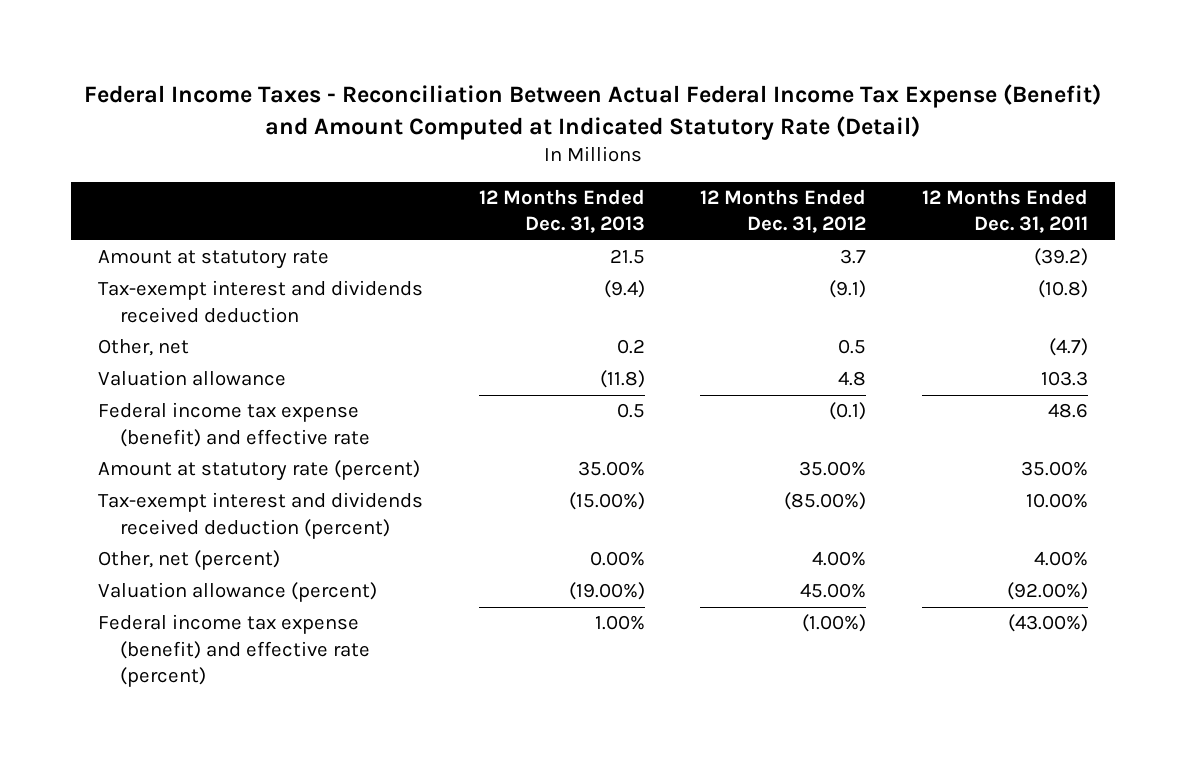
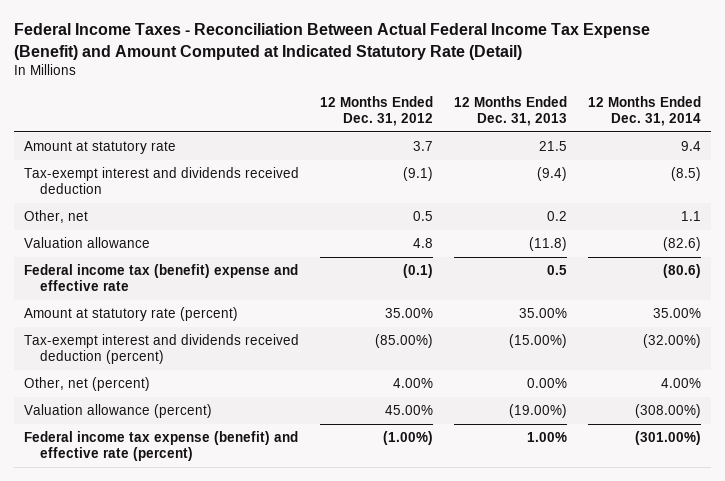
- | 12 Months Ended Dec. 31, 2013 | 12 Months Ended Dec. 31, 2012 | 12 Months Ended Dec. 31, 2011
+ | 12 Months Ended Dec. 31, 2012 | 12 Months Ended Dec. 31, 2013 | 12 Months Ended Dec. 31, 2014
- Federal income tax expense (benefit) and effective rate | 0.5 | (0.1) | 48.6
+ Federal income tax (benefit) expense and effective rate | (0.1) | 0.5 | (80.6)

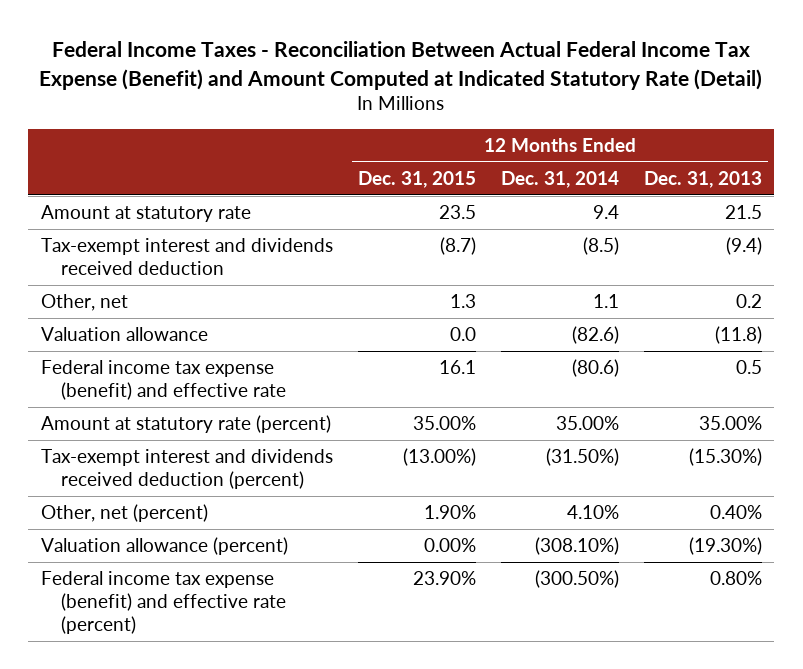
- | 12 Months Ended Dec. 31, 2012 | 12 Months Ended Dec. 31, 2013 | 12 Months Ended Dec. 31, 2014
+ | 12 Months Ended Dec. 31, 2015 | 12 Months Ended Dec. 31, 2014 | 12 Months Ended Dec. 31, 2013
- Federal income tax (benefit) expense and effective rate | (0.1) | 0.5 | (80.6)
+ Federal income tax expense (benefit) and effective rate | 16.1 | (80.6) | 0.5
- Tax-exempt interest and dividends received deduction (percent) | (85.00%) | (15.00%) | (32.00%)
- Other, net (percent) | 4.00% | 0.00% | 4.00%
- Valuation allowance (percent) | 45.00% | (19.00%) | (308.00%)
- Federal income tax expense (benefit) and effective rate (percent) | (1.00%) | 1.00% | (301.00%)
+ Tax-exempt interest and dividends received deduction (percent) | (13.00%) | (31.50%) | (15.30%)
+ Other, net (percent) | 1.90% | 4.10% | 0.40%
+ Valuation allowance (percent) | 0.00% | (308.10%) | (19.30%)
+ Federal income tax expense (benefit) and effective rate (percent) | 23.90% | (300.50%) | 0.80%

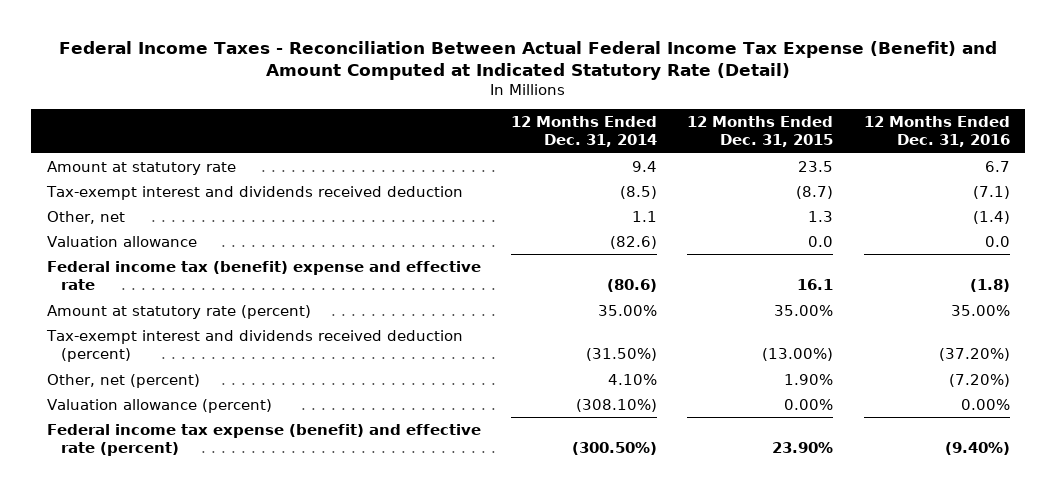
- | 12 Months Ended Dec. 31, 2015 | 12 Months Ended Dec. 31, 2014 | 12 Months Ended Dec. 31, 2013
+ | 12 Months Ended Dec. 31, 2014 | 12 Months Ended Dec. 31, 2015 | 12 Months Ended Dec. 31, 2016
- Federal income tax expense (benefit) and effective rate | 16.1 | (80.6) | 0.5
+ Federal income tax (benefit) expense and effective rate | (80.6) | 16.1 | (1.8)

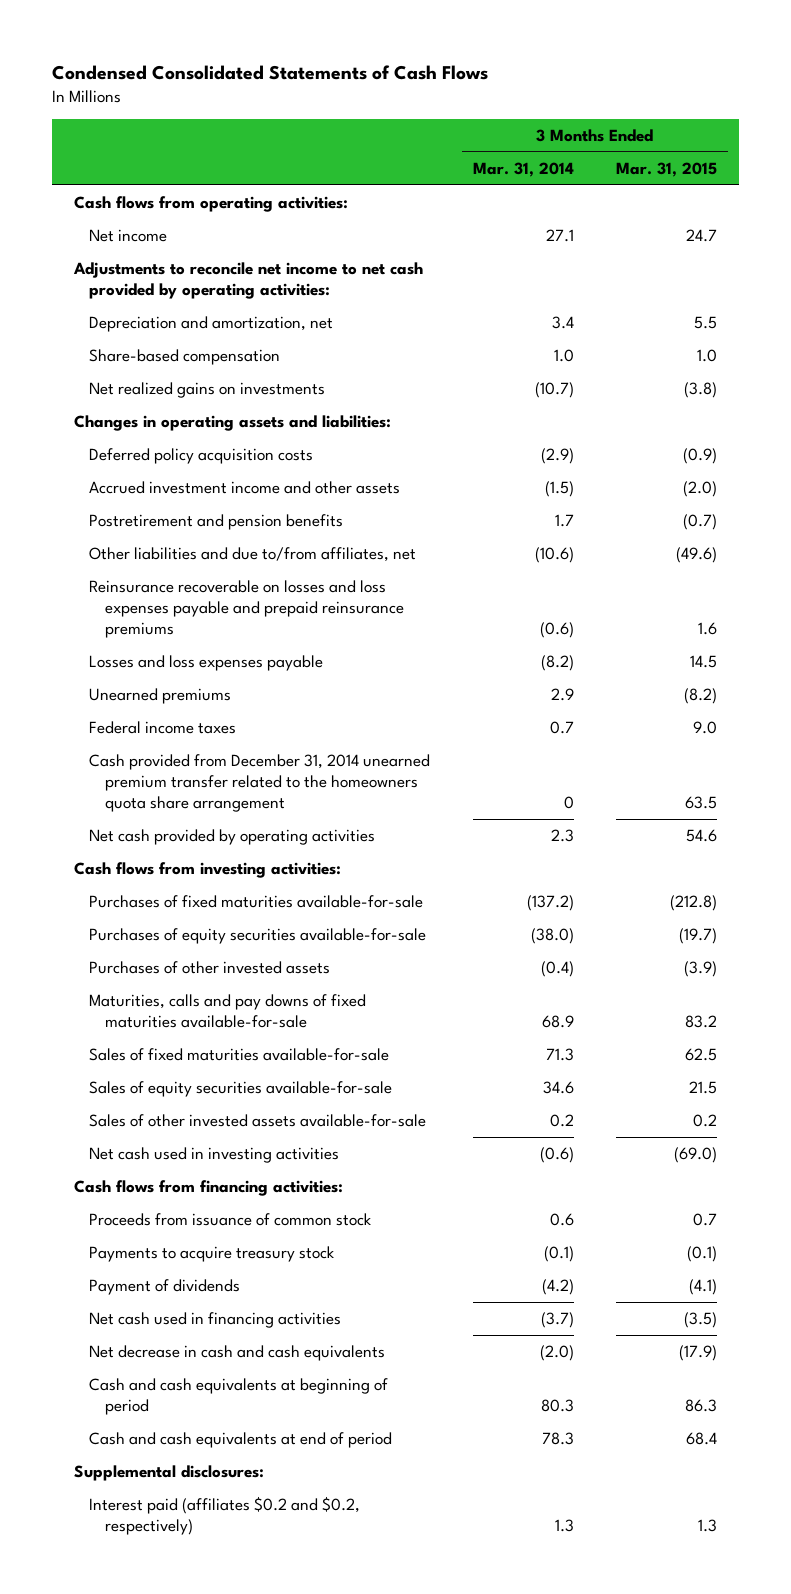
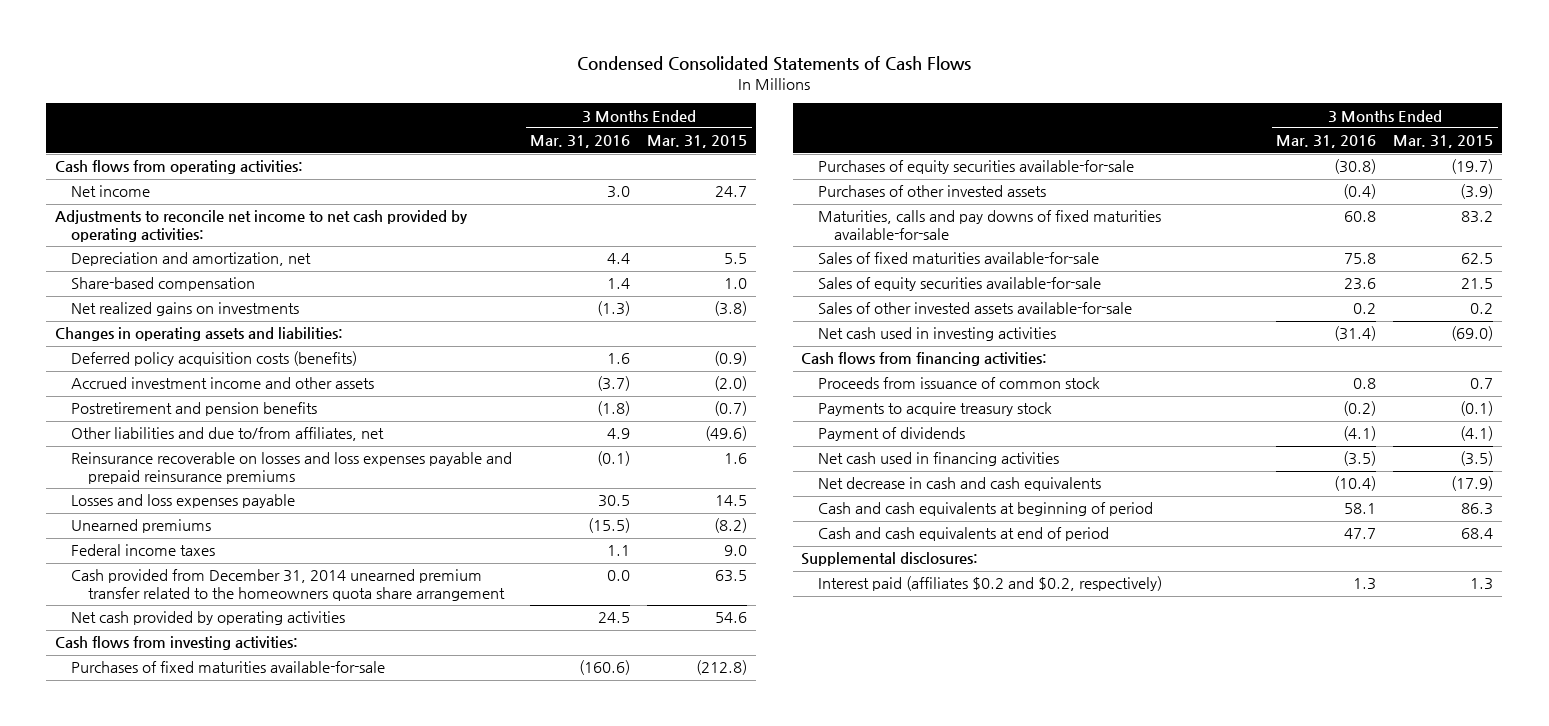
- | 3 Months Ended Mar. 31, 2014 | 3 Months Ended Mar. 31, 2015
+ | 3 Months Ended Mar. 31, 2016 | 3 Months Ended Mar. 31, 2015
- Deferred policy acquisition costs | (2.9) | (0.9)
+ Deferred policy acquisition costs (benefits) | 1.6 | (0.9)

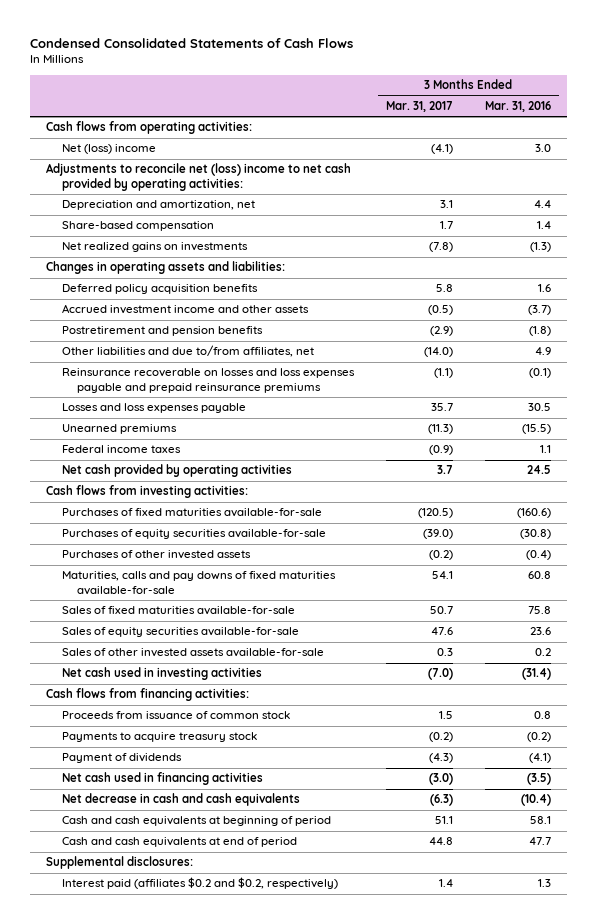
- | 3 Months Ended Mar. 31, 2016 | 3 Months Ended Mar. 31, 2015
+ | 3 Months Ended Mar. 31, 2017 | 3 Months Ended Mar. 31, 2016
- Net income | 3.0 | 24.7
- Adjustments to reconcile net income to net cash provided by operating activities:
+ Net (loss) income | (4.1) | 3.0
+ Adjustments to reconcile net (loss) income to net cash provided by operating activities:
- Deferred policy acquisition costs (benefits) | 1.6 | (0.9)
+ Deferred policy acquisition benefits | 5.8 | 1.6
- Cash provided from December 31, 2014 unearned premium transfer related to the homeowners quota share arrangement | 0.0 | 63.5

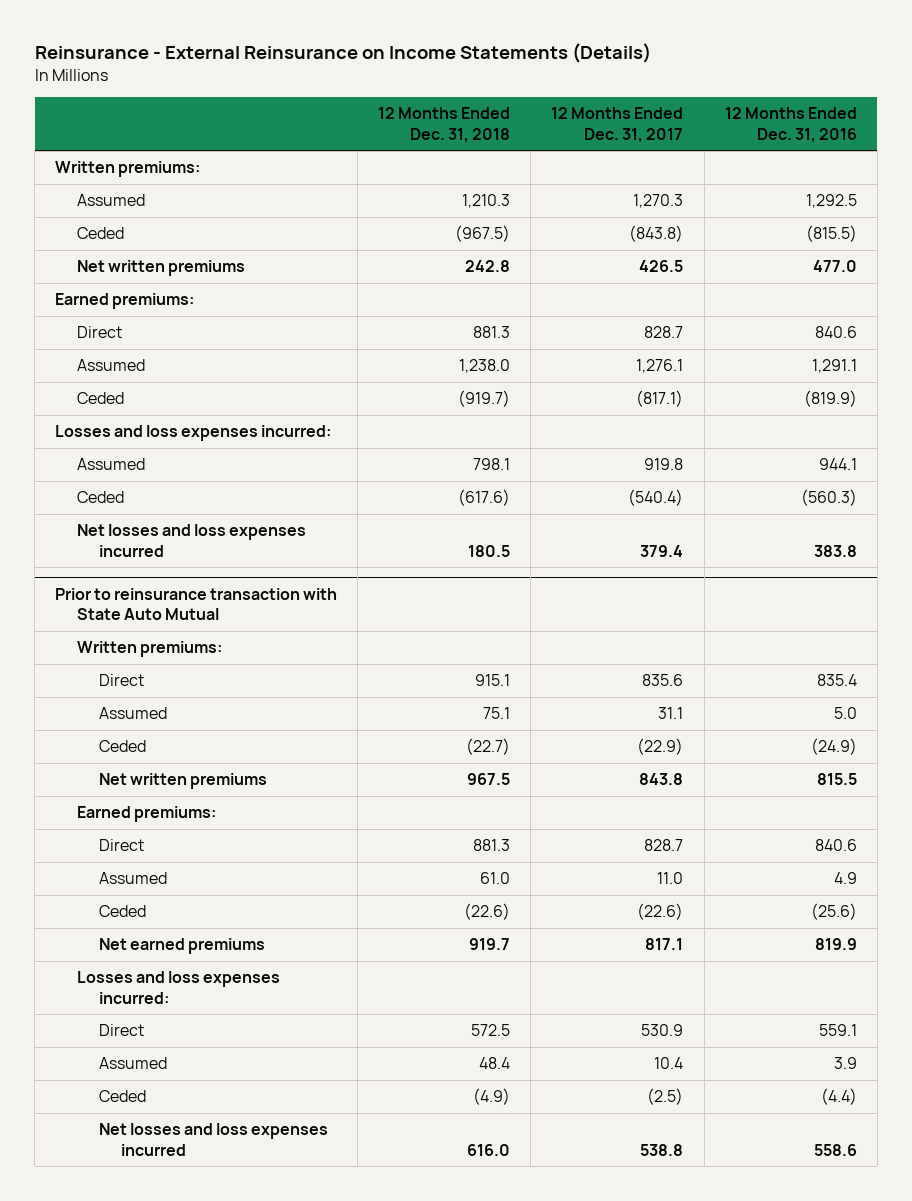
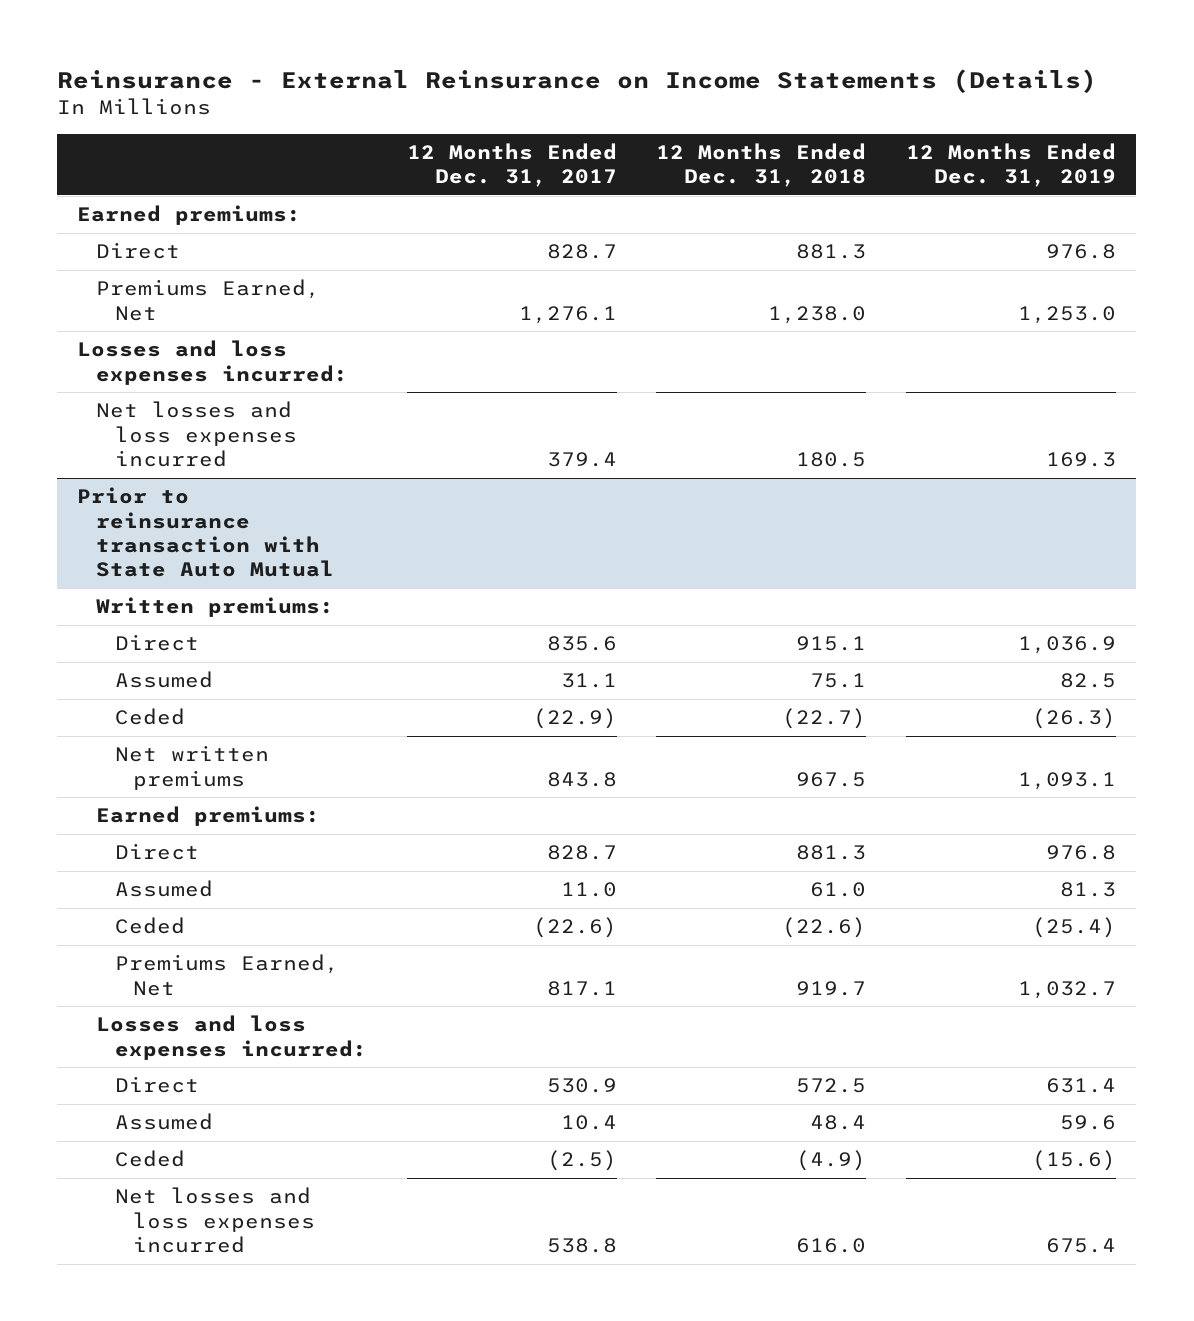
- | 12 Months Ended Dec. 31, 2018 | 12 Months Ended Dec. 31, 2017 | 12 Months Ended Dec. 31, 2016
+ | 12 Months Ended Dec. 31, 2017 | 12 Months Ended Dec. 31, 2018 | 12 Months Ended Dec. 31, 2019
- Written premiums:
- Assumed | 1,210.3 | 1,270.3 | 1,292.5
- Ceded | (967.5) | (843.8) | (815.5)
- Net written premiums | 242.8 | 426.5 | 477.0
- Assumed | 1,238.0 | 1,276.1 | 1,291.1
- Ceded | (919.7) | (817.1) | (819.9)
+ Premiums Earned, Net | 1,276.1 | 1,238.0 | 1,253.0
- Assumed | 798.1 | 919.8 | 944.1
- Ceded | (617.6) | (540.4) | (560.3)
@ Prior to reinsurance transaction with State Auto Mutual
- Net earned premiums | 919.7 | 817.1 | 819.9
+ Premiums Earned, Net | 817.1 | 919.7 | 1,032.7

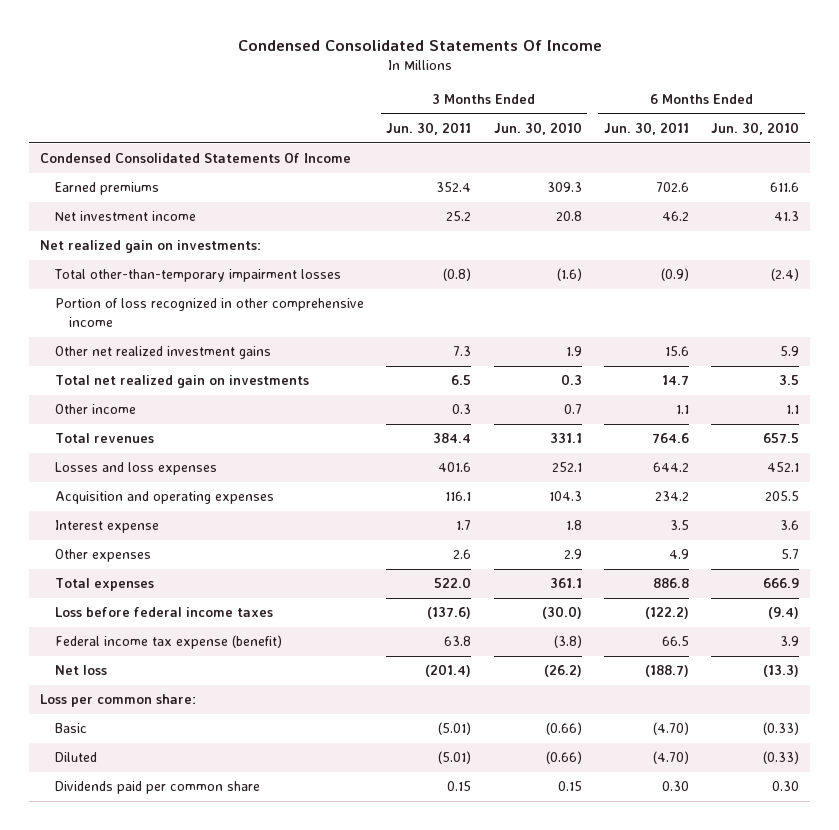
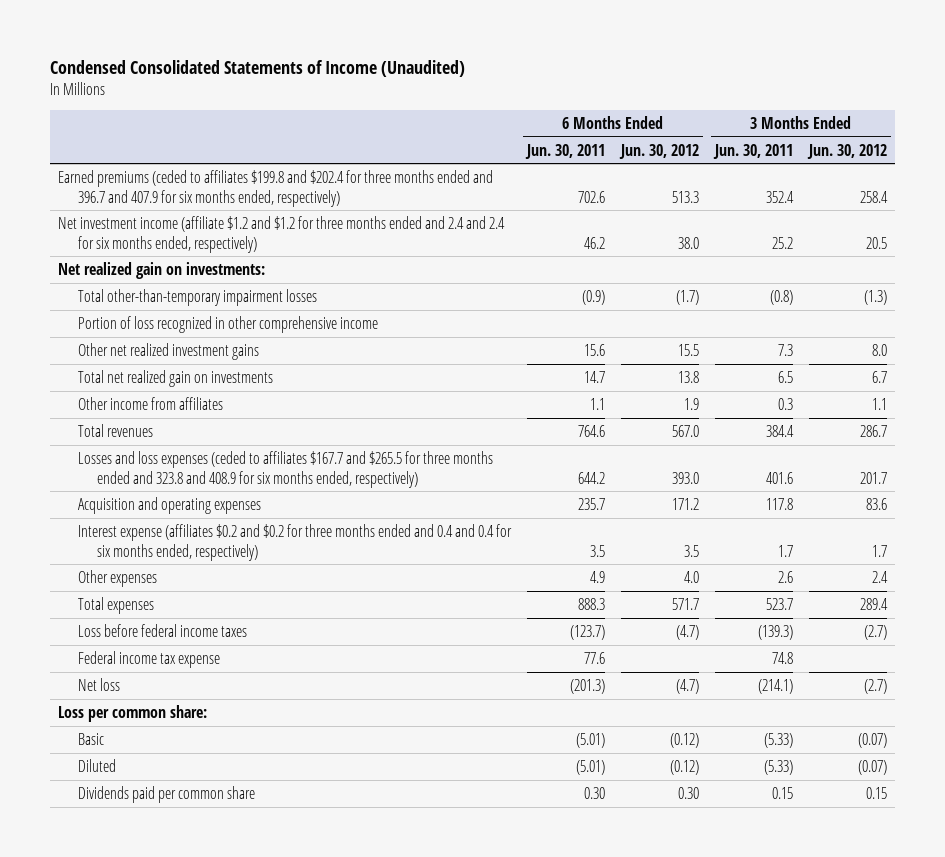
- Condensed Consolidated Statements Of Income
+ Condensed Consolidated Statements of Income (Unaudited)
- | 3 Months Ended Jun. 30, 2011 | 3 Months Ended Jun. 30, 2010 | 6 Months Ended Jun. 30, 2011 | 6 Months Ended Jun. 30, 2010
+ | 6 Months Ended Jun. 30, 2011 | 6 Months Ended Jun. 30, 2012 | 3 Months Ended Jun. 30, 2011 | 3 Months Ended Jun. 30, 2012
- Condensed Consolidated Statements Of Income
- Earned premiums | 352.4 | 309.3 | 702.6 | 611.6
- Net investment income | 25.2 | 20.8 | 46.2 | 41.3
+ Earned premiums (ceded to affiliates $199.8 and $202.4 for three months ended and 396.7 and 407.9 for six months ended, respectively) | 702.6 | 513.3 | 352.4 | 258.4
+ Net investment income (affiliate $1.2 and $1.2 for three months ended and 2.4 and 2.4 for six months ended, respectively) | 46.2 | 38.0 | 25.2 | 20.5
- Other income | 0.3 | 0.7 | 1.1 | 1.1
+ Other income from affiliates | 1.1 | 1.9 | 0.3 | 1.1
- Losses and loss expenses | 401.6 | 252.1 | 644.2 | 452.1
- Acquisition and operating expenses | 116.1 | 104.3 | 234.2 | 205.5
- Interest expense | 1.7 | 1.8 | 3.5 | 3.6
+ Losses and loss expenses (ceded to affiliates $167.7 and $265.5 for three months ended and 323.8 and 408.9 for six months ended, respectively) | 644.2 | 393.0 | 401.6 | 201.7
+ Acquisition and operating expenses | 235.7 | 171.2 | 117.8 | 83.6
+ Interest expense (affiliates $0.2 and $0.2 for three months ended and 0.4 and 0.4 for six months ended, respectively) | 3.5 | 3.5 | 1.7 | 1.7
- Total expenses | 522.0 | 361.1 | 886.8 | 666.9
- Loss before federal income taxes | (137.6) | (30.0) | (122.2) | (9.4)
- Federal income tax expense (benefit) | 63.8 | (3.8) | 66.5 | 3.9
- Net loss | (201.4) | (26.2) | (188.7) | (13.3)
+ Total expenses | 888.3 | 571.7 | 523.7 | 289.4
+ Loss before federal income taxes | (123.7) | (4.7) | (139.3) | (2.7)
+ Federal income tax expense | 77.6 | | 74.8 |
+ Net loss | (201.3) | (4.7) | (214.1) | (2.7)
- Basic | (5.01) | (0.66) | (4.70) | (0.33)
- Diluted | (5.01) | (0.66) | (4.70) | (0.33)
+ Basic | (5.01) | (0.12) | (5.33) | (0.07)
+ Diluted | (5.01) | (0.12) | (5.33) | (0.07)

